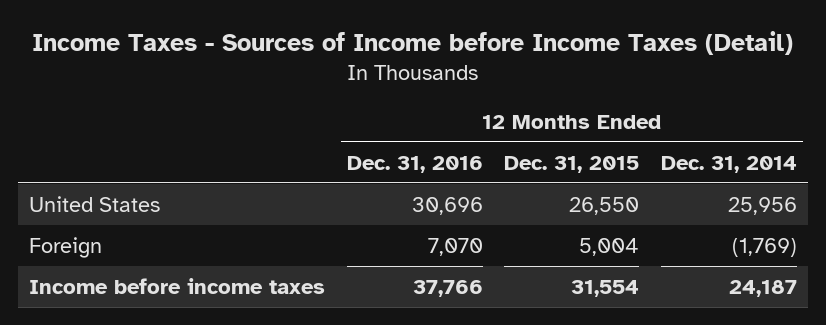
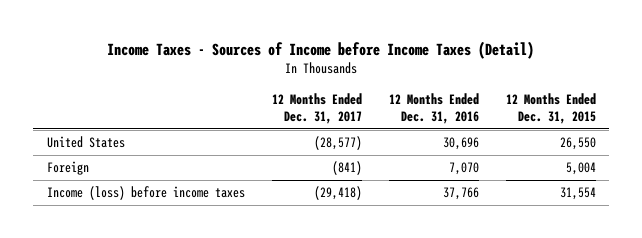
- | 12 Months Ended Dec. 31, 2016 | 12 Months Ended Dec. 31, 2015 | 12 Months Ended Dec. 31, 2014
+ | 12 Months Ended Dec. 31, 2017 | 12 Months Ended Dec. 31, 2016 | 12 Months Ended Dec. 31, 2015
- Income before income taxes | 37,766 | 31,554 | 24,187
+ Income (loss) before income taxes | (29,418) | 37,766 | 31,554

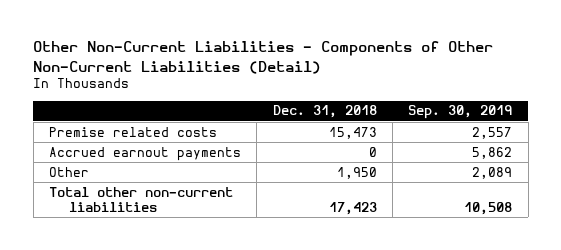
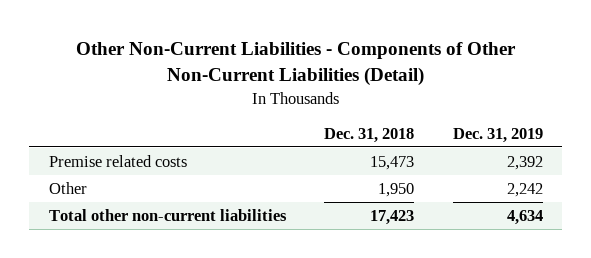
- | Dec. 31, 2018 | Sep. 30, 2019
+ | Dec. 31, 2018 | Dec. 31, 2019
- Accrued earnout payments | 0 | 5,862

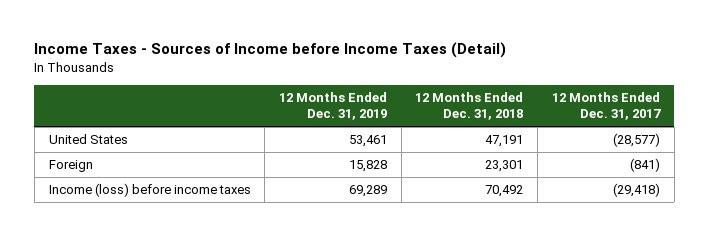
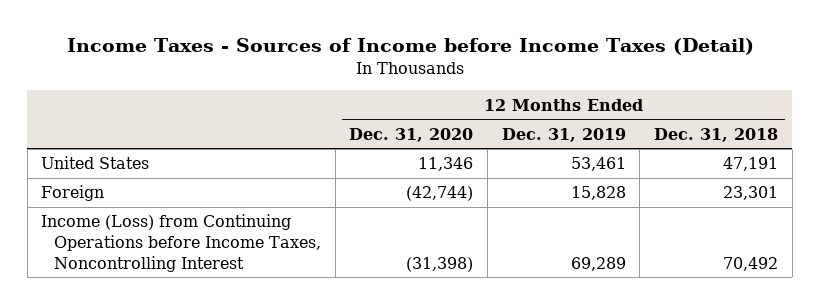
- | 12 Months Ended Dec. 31, 2019 | 12 Months Ended Dec. 31, 2018 | 12 Months Ended Dec. 31, 2017
+ | 12 Months Ended Dec. 31, 2020 | 12 Months Ended Dec. 31, 2019 | 12 Months Ended Dec. 31, 2018
- Income (loss) before income taxes | 69,289 | 70,492 | (29,418)
+ Income (Loss) from Continuing Operations before Income Taxes, Noncontrolling Interest | (31,398) | 69,289 | 70,492

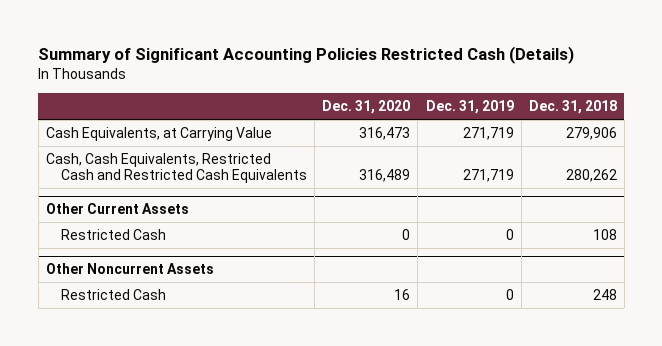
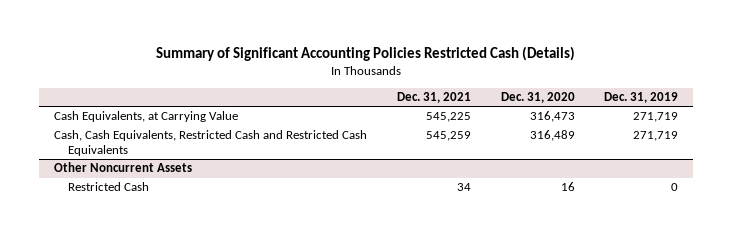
- | Dec. 31, 2020 | Dec. 31, 2019 | Dec. 31, 2018
+ | Dec. 31, 2021 | Dec. 31, 2020 | Dec. 31, 2019
- Other Current Assets
- Restricted Cash | 0 | 0 | 108

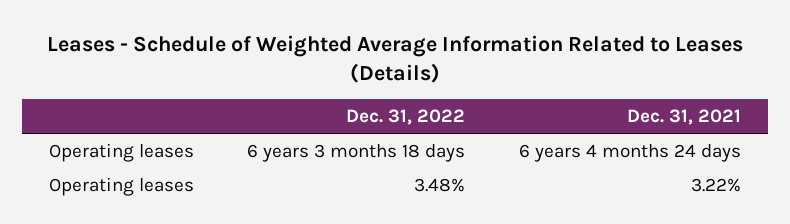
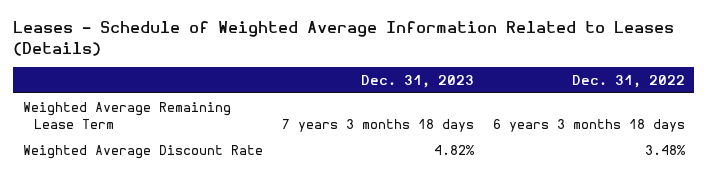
- | Dec. 31, 2022 | Dec. 31, 2021
+ | Dec. 31, 2023 | Dec. 31, 2022
- Operating leases | 6 years 3 months 18 days | 6 years 4 months 24 days
- Operating leases | 3.48% | 3.22%
+ Weighted Average Remaining Lease Term | 7 years 3 months 18 days | 6 years 3 months 18 days
+ Weighted Average Discount Rate | 4.82% | 3.48%

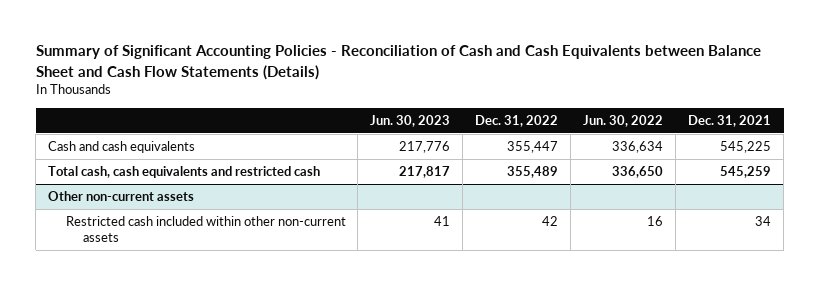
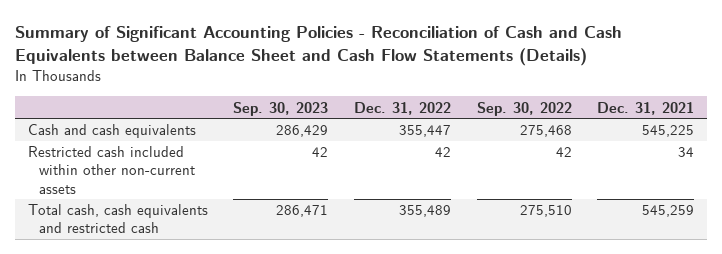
- | Jun. 30, 2023 | Dec. 31, 2022 | Jun. 30, 2022 | Dec. 31, 2021
+ | Sep. 30, 2023 | Dec. 31, 2022 | Sep. 30, 2022 | Dec. 31, 2021
- Other non-current assets
moved down: Total cash, cash equivalents and restricted cash | 286,471 | 355,489 | 275,510 | 545,259

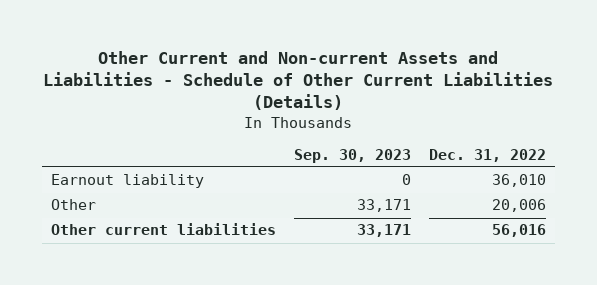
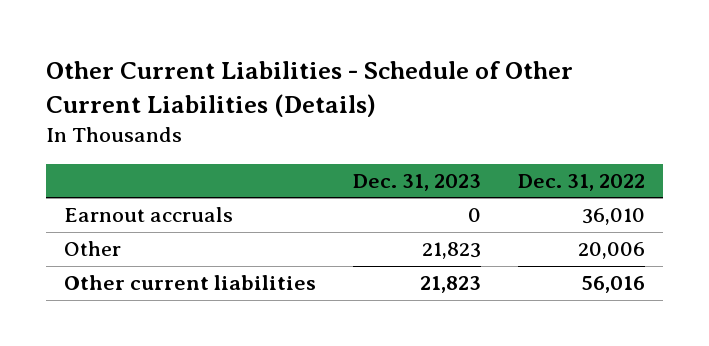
- Other Current and Non-current Assets and Liabilities - Schedule of Other Current Liabilities (Details)
+ Other Current Liabilities - Schedule of Other Current Liabilities (Details)
- | Sep. 30, 2023 | Dec. 31, 2022
+ | Dec. 31, 2023 | Dec. 31, 2022
- Earnout liability | 0 | 36,010
+ Earnout accruals | 0 | 36,010

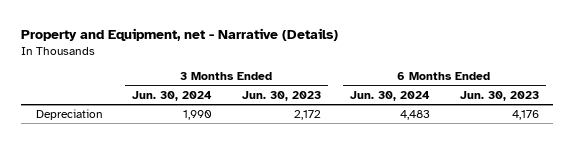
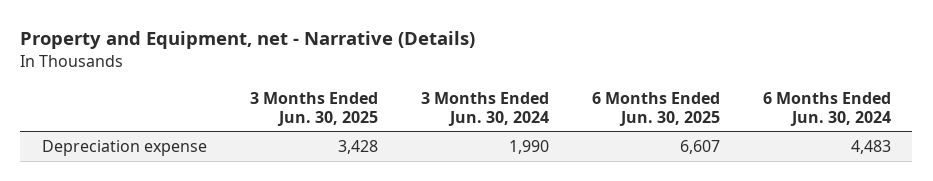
- | 3 Months Ended Jun. 30, 2024 | 3 Months Ended Jun. 30, 2023 | 6 Months Ended Jun. 30, 2024 | 6 Months Ended Jun. 30, 2023
+ | 3 Months Ended Jun. 30, 2025 | 3 Months Ended Jun. 30, 2024 | 6 Months Ended Jun. 30, 2025 | 6 Months Ended Jun. 30, 2024
- Depreciation | 1,990 | 2,172 | 4,483 | 4,176
+ Depreciation expense | 3,428 | 1,990 | 6,607 | 4,483

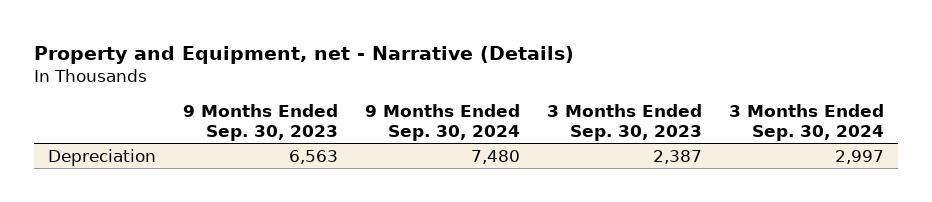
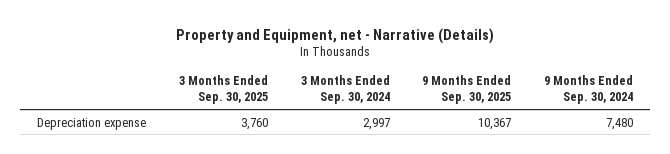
- | 9 Months Ended Sep. 30, 2023 | 9 Months Ended Sep. 30, 2024 | 3 Months Ended Sep. 30, 2023 | 3 Months Ended Sep. 30, 2024
+ | 3 Months Ended Sep. 30, 2025 | 3 Months Ended Sep. 30, 2024 | 9 Months Ended Sep. 30, 2025 | 9 Months Ended Sep. 30, 2024
- Depreciation | 6,563 | 7,480 | 2,387 | 2,997
+ Depreciation expense | 3,760 | 2,997 | 10,367 | 7,480

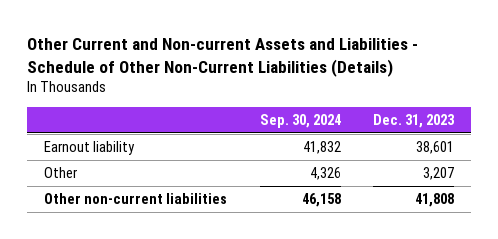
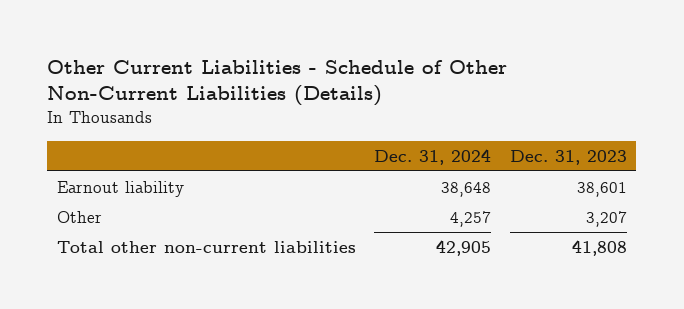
- Other Current and Non-current Assets and Liabilities - Schedule of Other Non-Current Liabilities (Details)
+ Other Current Liabilities - Schedule of Other Non-Current Liabilities (Details)
- | Sep. 30, 2024 | Dec. 31, 2023
+ | Dec. 31, 2024 | Dec. 31, 2023
- Other non-current liabilities | 46,158 | 41,808
+ Total other non-current liabilities | 42,905 | 41,808

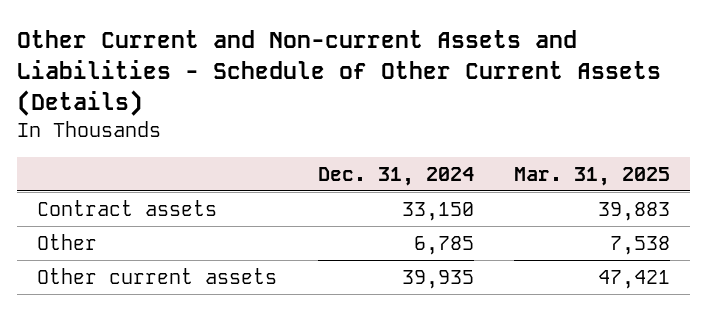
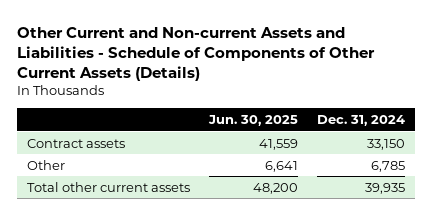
- Other Current and Non-current Assets and Liabilities - Schedule of Other Current Assets (Details)
+ Other Current and Non-current Assets and Liabilities - Schedule of Components of Other Current Assets (Details)
- | Dec. 31, 2024 | Mar. 31, 2025
+ | Jun. 30, 2025 | Dec. 31, 2024
- Other current assets | 39,935 | 47,421
+ Total other current assets | 48,200 | 39,935

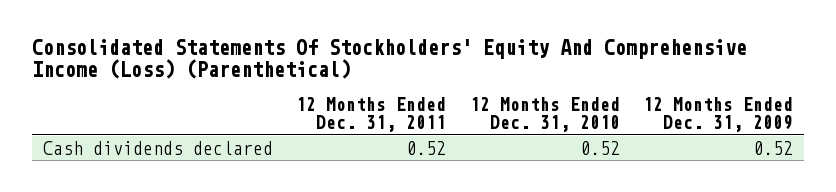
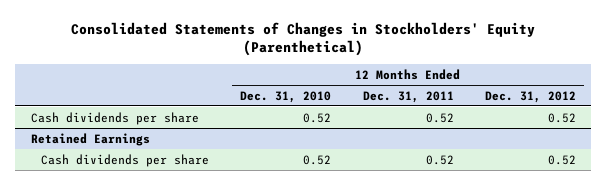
- Consolidated Statements Of Stockholders' Equity And Comprehensive Income (Loss) (Parenthetical)
+ Consolidated Statements of Changes in Stockholders' Equity (Parenthetical)
- | 12 Months Ended Dec. 31, 2011 | 12 Months Ended Dec. 31, 2010 | 12 Months Ended Dec. 31, 2009
+ | 12 Months Ended Dec. 31, 2010 | 12 Months Ended Dec. 31, 2011 | 12 Months Ended Dec. 31, 2012
- Cash dividends declared | 0.52 | 0.52 | 0.52
+ Cash dividends per share | 0.52 | 0.52 | 0.52
+ Retained Earnings
+ Cash dividends per share | 0.52 | 0.52 | 0.52

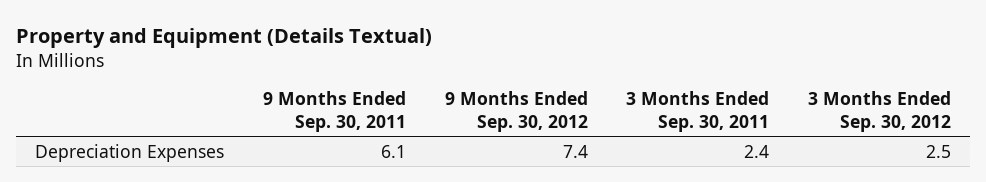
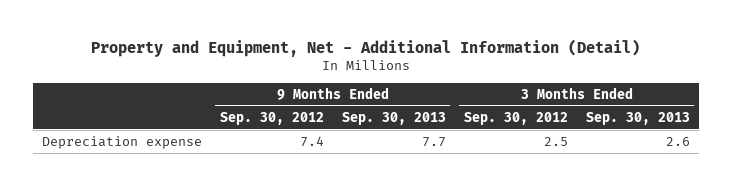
- Property and Equipment (Details Textual)
+ Property and Equipment, Net - Additional Information (Detail)
- | 9 Months Ended Sep. 30, 2011 | 9 Months Ended Sep. 30, 2012 | 3 Months Ended Sep. 30, 2011 | 3 Months Ended Sep. 30, 2012
+ | 9 Months Ended Sep. 30, 2012 | 9 Months Ended Sep. 30, 2013 | 3 Months Ended Sep. 30, 2012 | 3 Months Ended Sep. 30, 2013
- Depreciation Expenses | 6.1 | 7.4 | 2.4 | 2.5
+ Depreciation expense | 7.4 | 7.7 | 2.5 | 2.6

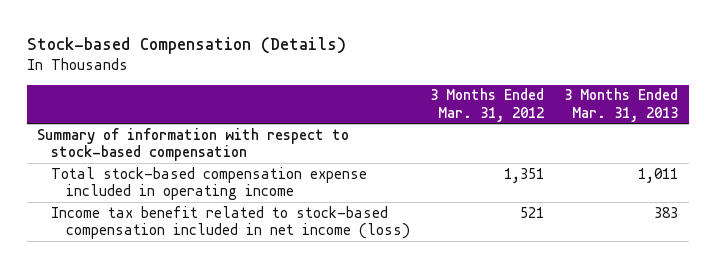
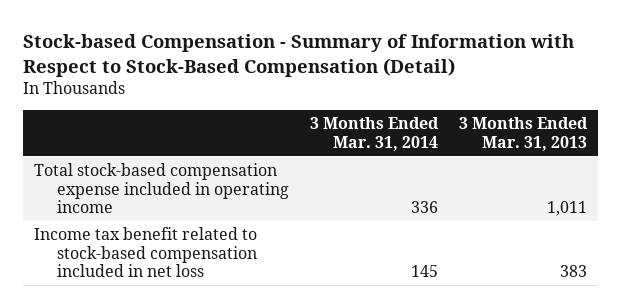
- Stock-based Compensation (Details)
+ Stock-based Compensation - Summary of Information with Respect to Stock-Based Compensation (Detail)
- | 3 Months Ended Mar. 31, 2012 | 3 Months Ended Mar. 31, 2013
+ | 3 Months Ended Mar. 31, 2014 | 3 Months Ended Mar. 31, 2013
- Summary of information with respect to stock-based compensation
- Income tax benefit related to stock-based compensation included in net income (loss) | 521 | 383
+ Income tax benefit related to stock-based compensation included in net loss | 145 | 383

